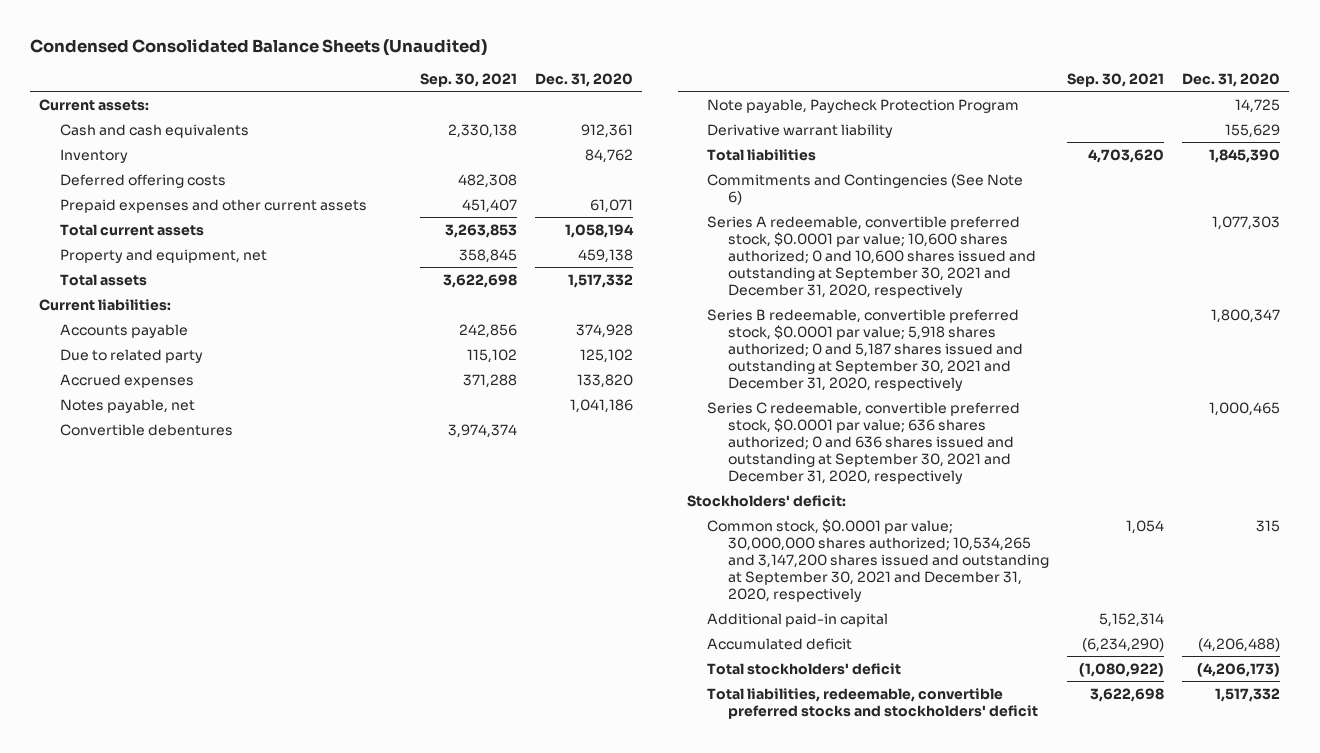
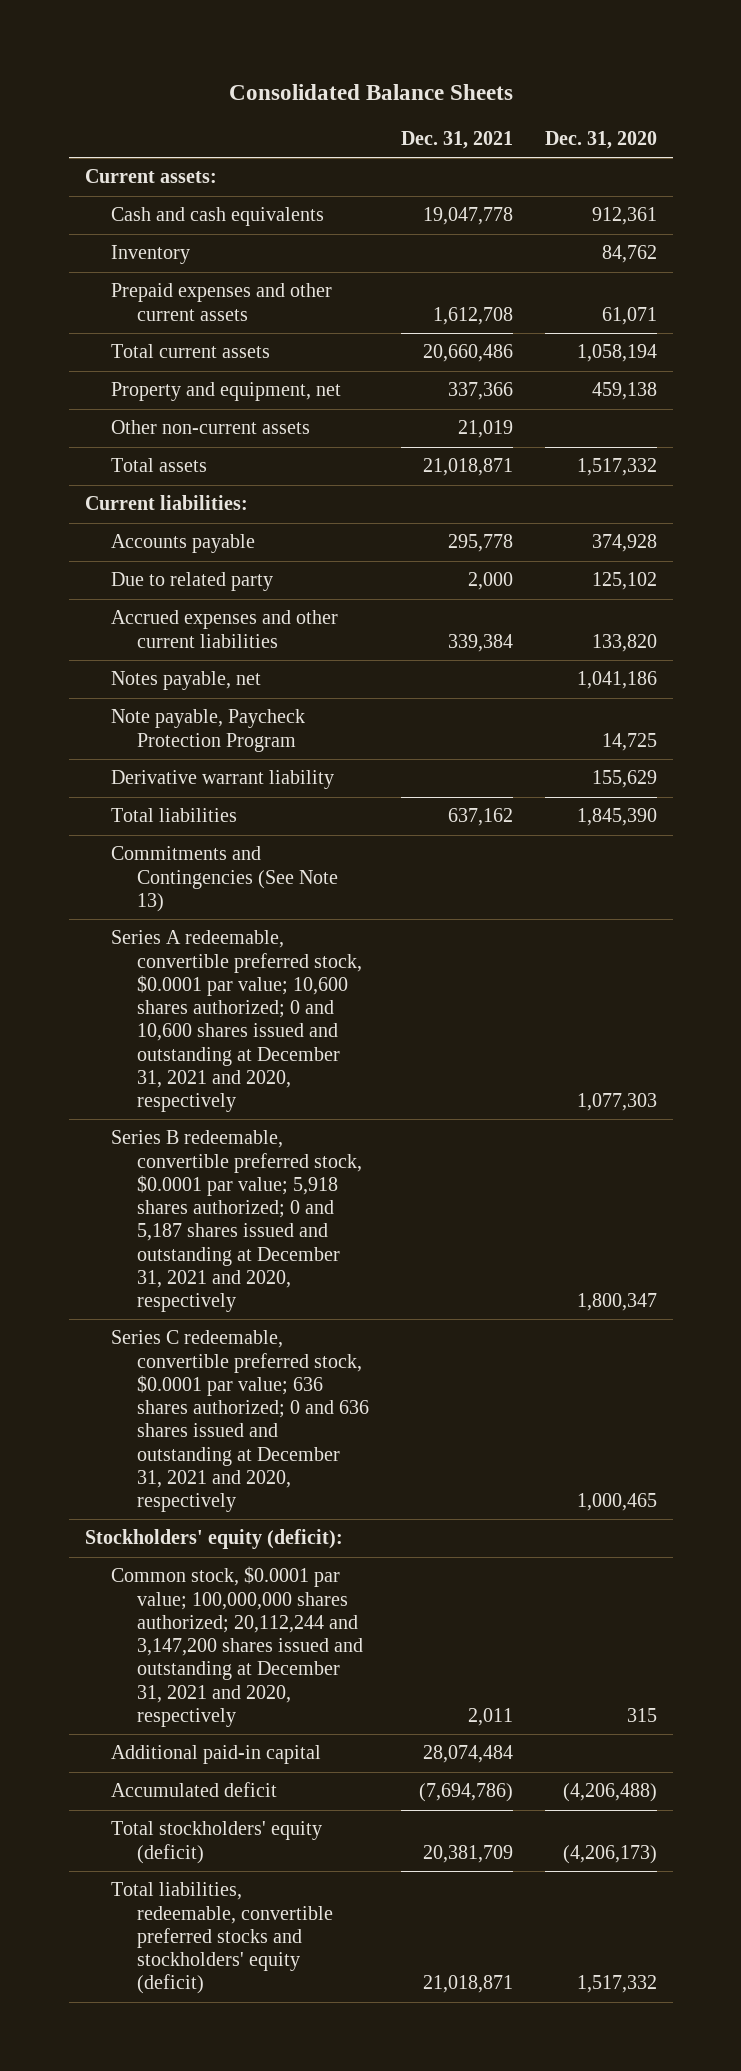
- Condensed Consolidated Balance Sheets (Unaudited)
+ Consolidated Balance Sheets
- | Sep. 30, 2021 | Dec. 31, 2020
+ | Dec. 31, 2021 | Dec. 31, 2020
- Deferred offering costs | 482,308 |
+ Other non-current assets | 21,019 |
- Accrued expenses | 371,288 | 133,820
+ Accrued expenses and other current liabilities | 339,384 | 133,820
- Convertible debentures | 3,974,374 |
- Commitments and Contingencies (See Note 6)
- Series A redeemable, convertible preferred stock, $0.0001 par value; 10,600 shares authorized; 0 and 10,600 shares issued and outstanding at September 30, 2021 and December 31, 2020, respectively | | 1,077,303
- Series B redeemable, convertible preferred stock, $0.0001 par value; 5,918 shares authorized; 0 and 5,187 shares issued and outstanding at September 30, 2021 and December 31, 2020, respectively | | 1,800,347
- Series C redeemable, convertible preferred stock, $0.0001 par value; 636 shares authorized; 0 and 636 shares issued and outstanding at September 30, 2021 and December 31, 2020, respectively | | 1,000,465
- Stockholders' deficit:
- Common stock, $0.0001 par value; 30,000,000 shares authorized; 10,534,265 and 3,147,200 shares issued and outstanding at September 30, 2021 and December 31, 2020, respectively | 1,054 | 315
+ Commitments and Contingencies (See Note 13)
+ Series A redeemable, convertible preferred stock, $0.0001 par value; 10,600 shares authorized; 0 and 10,600 shares issued and outstanding at December 31, 2021 and 2020, respectively | | 1,077,303
+ Series B redeemable, convertible preferred stock, $0.0001 par value; 5,918 shares authorized; 0 and 5,187 shares issued and outstanding at December 31, 2021 and 2020, respectively | | 1,800,347
+ Series C redeemable, convertible preferred stock, $0.0001 par value; 636 shares authorized; 0 and 636 shares issued and outstanding at December 31, 2021 and 2020, respectively | | 1,000,465
+ Stockholders' equity (deficit):
+ Common stock, $0.0001 par value; 100,000,000 shares authorized; 20,112,244 and 3,147,200 shares issued and outstanding at December 31, 2021 and 2020, respectively | 2,011 | 315
- Total stockholders' deficit | (1,080,922) | (4,206,173)
- Total liabilities, redeemable, convertible preferred stocks and stockholders' deficit | 3,622,698 | 1,517,332
+ Total stockholders' equity (deficit) | 20,381,709 | (4,206,173)
+ Total liabilities, redeemable, convertible preferred stocks and stockholders' equity (deficit) | 21,018,871 | 1,517,332

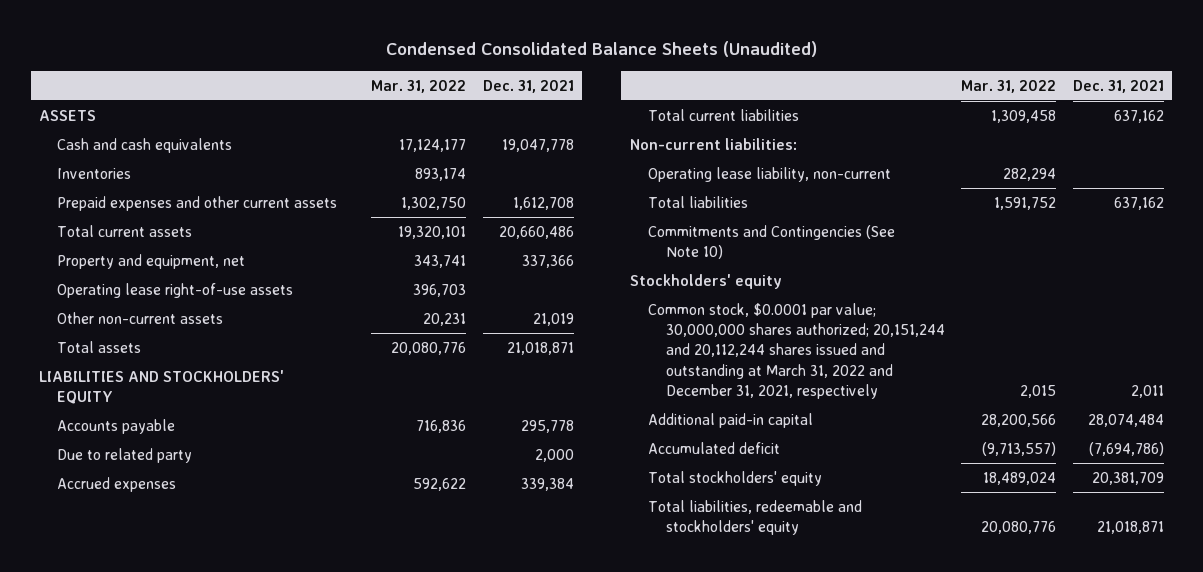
- Consolidated Balance Sheets
+ Condensed Consolidated Balance Sheets (Unaudited)
- | Dec. 31, 2021 | Dec. 31, 2020
+ | Mar. 31, 2022 | Dec. 31, 2021
- Current assets:
+ ASSETS
- Inventory | | 84,762
+ Inventories | 893,174 |
+ Operating lease right-of-use assets | 396,703 |
- Current liabilities:
+ LIABILITIES AND STOCKHOLDERS' EQUITY
- Accrued expenses and other current liabilities | 339,384 | 133,820
- Notes payable, net | | 1,041,186
- Note payable, Paycheck Protection Program | | 14,725
- Derivative warrant liability | | 155,629
+ Accrued expenses | 592,622 | 339,384
+ Total current liabilities | 1,309,458 | 637,162
+ Non-current liabilities:
+ Operating lease liability, non-current | 282,294 |
- Commitments and Contingencies (See Note 13)
- Series A redeemable, convertible preferred stock, $0.0001 par value; 10,600 shares authorized; 0 and 10,600 shares issued and outstanding at December 31, 2021 and 2020, respectively | | 1,077,303
- Series B redeemable, convertible preferred stock, $0.0001 par value; 5,918 shares authorized; 0 and 5,187 shares issued and outstanding at December 31, 2021 and 2020, respectively | | 1,800,347
- Series C redeemable, convertible preferred stock, $0.0001 par value; 636 shares authorized; 0 and 636 shares issued and outstanding at December 31, 2021 and 2020, respectively | | 1,000,465
- Stockholders' equity (deficit):
- Common stock, $0.0001 par value; 100,000,000 shares authorized; 20,112,244 and 3,147,200 shares issued and outstanding at December 31, 2021 and 2020, respectively | 2,011 | 315
+ Commitments and Contingencies (See Note 10)
+ Stockholders' equity
+ Common stock, $0.0001 par value; 30,000,000 shares authorized; 20,151,244 and 20,112,244 shares issued and outstanding at March 31, 2022 and December 31, 2021, respectively | 2,015 | 2,011
- Total stockholders' equity (deficit) | 20,381,709 | (4,206,173)
- Total liabilities, redeemable, convertible preferred stocks and stockholders' equity (deficit) | 21,018,871 | 1,517,332
+ Total stockholders' equity | 18,489,024 | 20,381,709
+ Total liabilities, redeemable and stockholders' equity | 20,080,776 | 21,018,871

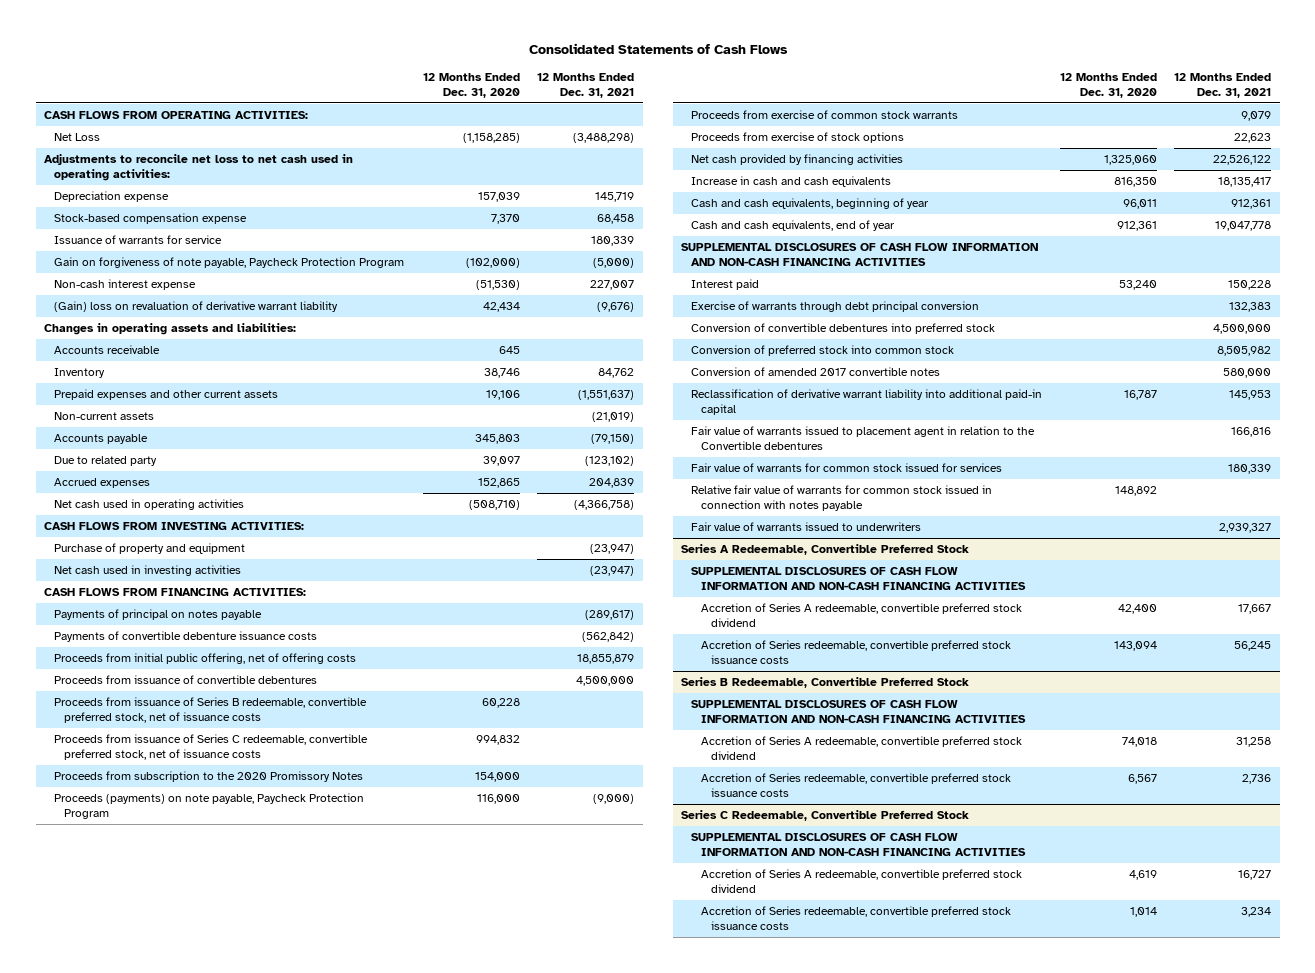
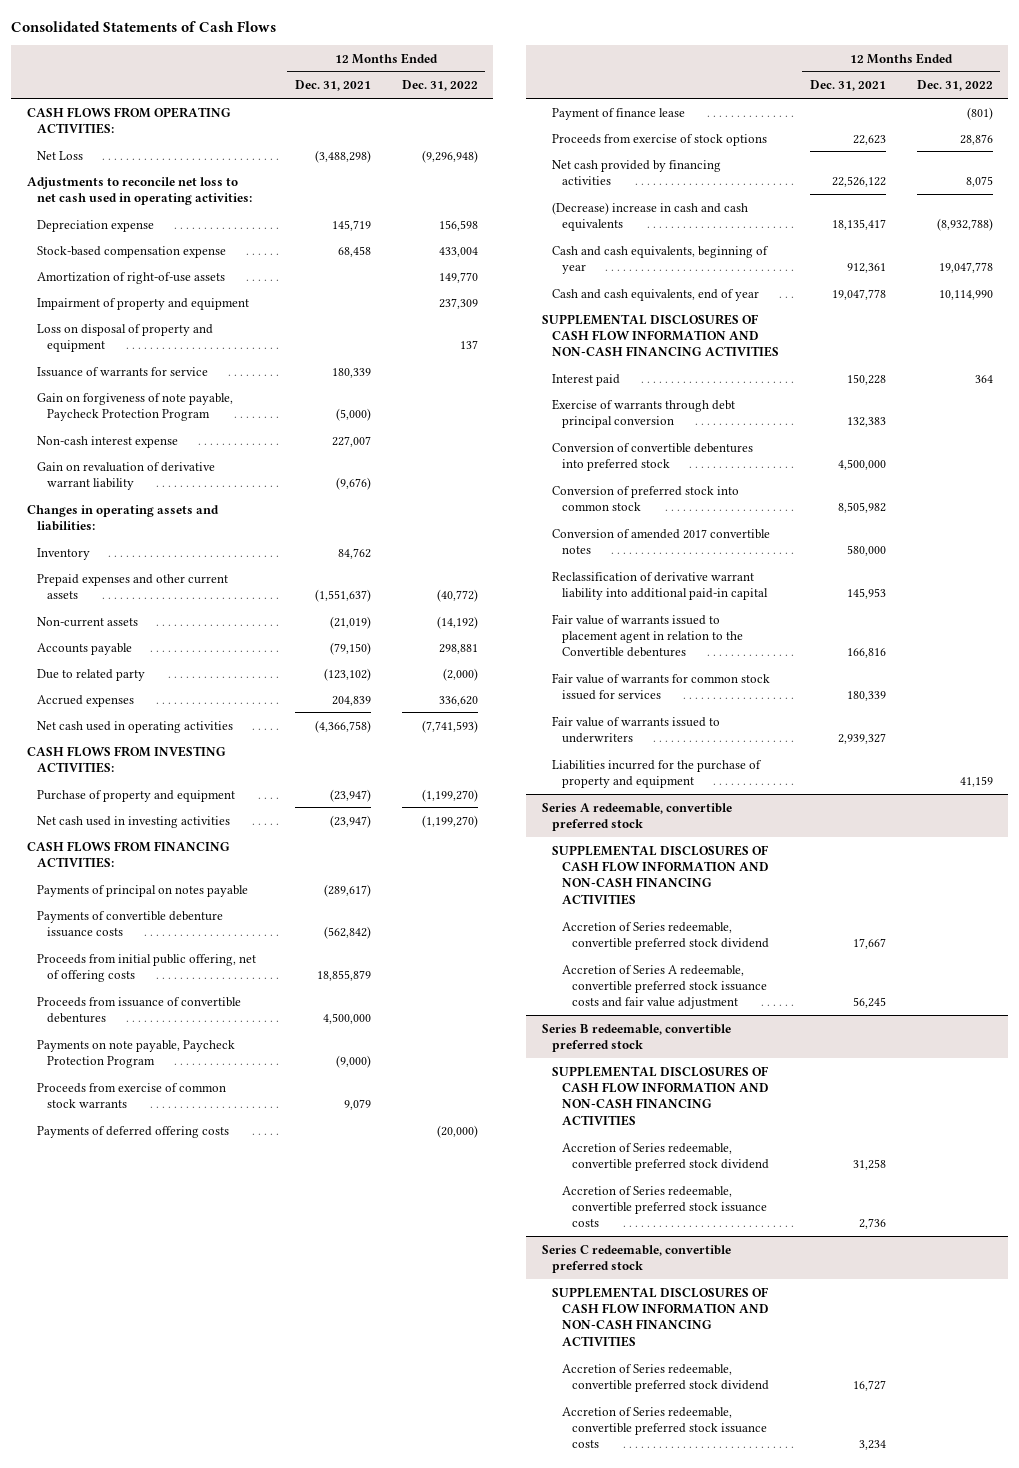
- | 12 Months Ended Dec. 31, 2020 | 12 Months Ended Dec. 31, 2021
+ | 12 Months Ended Dec. 31, 2021 | 12 Months Ended Dec. 31, 2022
+ Amortization of right-of-use assets | | 149,770
+ Impairment of property and equipment | | 237,309
+ Loss on disposal of property and equipment | | 137
- (Gain) loss on revaluation of derivative warrant liability | 42,434 | (9,676)
+ Gain on revaluation of derivative warrant liability | (9,676) |
- Accounts receivable | 645 |
- Proceeds from issuance of Series B redeemable, convertible preferred stock, net of issuance costs | 60,228 |
- Proceeds from issuance of Series C redeemable, convertible preferred stock, net of issuance costs | 994,832 |
- Proceeds from subscription to the 2020 Promissory Notes | 154,000 |
- Proceeds (payments) on note payable, Paycheck Protection Program | 116,000 | (9,000)
+ Payments on note payable, Paycheck Protection Program | (9,000) |
+ Payments of deferred offering costs | | (20,000)
+ Payment of finance lease | | (801)
- Increase in cash and cash equivalents | 816,350 | 18,135,417
+ (Decrease) increase in cash and cash equivalents | 18,135,417 | (8,932,788)
- Relative fair value of warrants for common stock issued in connection with notes payable | 148,892 |
- Series A Redeemable, Convertible Preferred Stock
+ Liabilities incurred for the purchase of property and equipment | | 41,159
+ Series A redeemable, convertible preferred stock
- Accretion of Series A redeemable, convertible preferred stock dividend | 42,400 | 17,667
- Accretion of Series redeemable, convertible preferred stock issuance costs | 143,094 | 56,245
- Series B Redeemable, Convertible Preferred Stock
+ Accretion of Series redeemable, convertible preferred stock dividend | 17,667 |
+ Accretion of Series A redeemable, convertible preferred stock issuance costs and fair value adjustment | 56,245 |
+ Series B redeemable, convertible preferred stock
- Accretion of Series A redeemable, convertible preferred stock dividend | 74,018 | 31,258
+ Accretion of Series redeemable, convertible preferred stock dividend | 31,258 |
- Series C Redeemable, Convertible Preferred Stock
+ Series C redeemable, convertible preferred stock
- Accretion of Series A redeemable, convertible preferred stock dividend | 4,619 | 16,727
+ Accretion of Series redeemable, convertible preferred stock dividend | 16,727 |

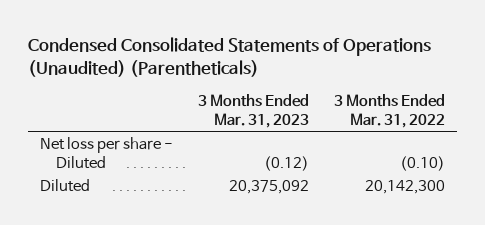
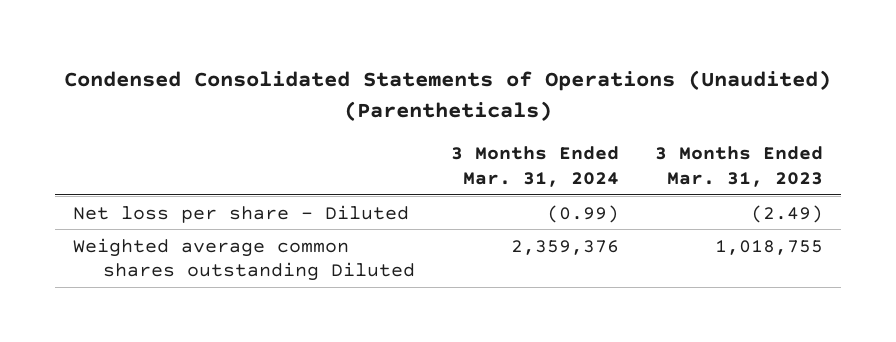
- | 3 Months Ended Mar. 31, 2023 | 3 Months Ended Mar. 31, 2022
+ | 3 Months Ended Mar. 31, 2024 | 3 Months Ended Mar. 31, 2023
- Net loss per share - Diluted | (0.12) | (0.10)
- Diluted | 20,375,092 | 20,142,300
+ Net loss per share - Diluted | (0.99) | (2.49)
+ Weighted average common shares outstanding Diluted | 2,359,376 | 1,018,755

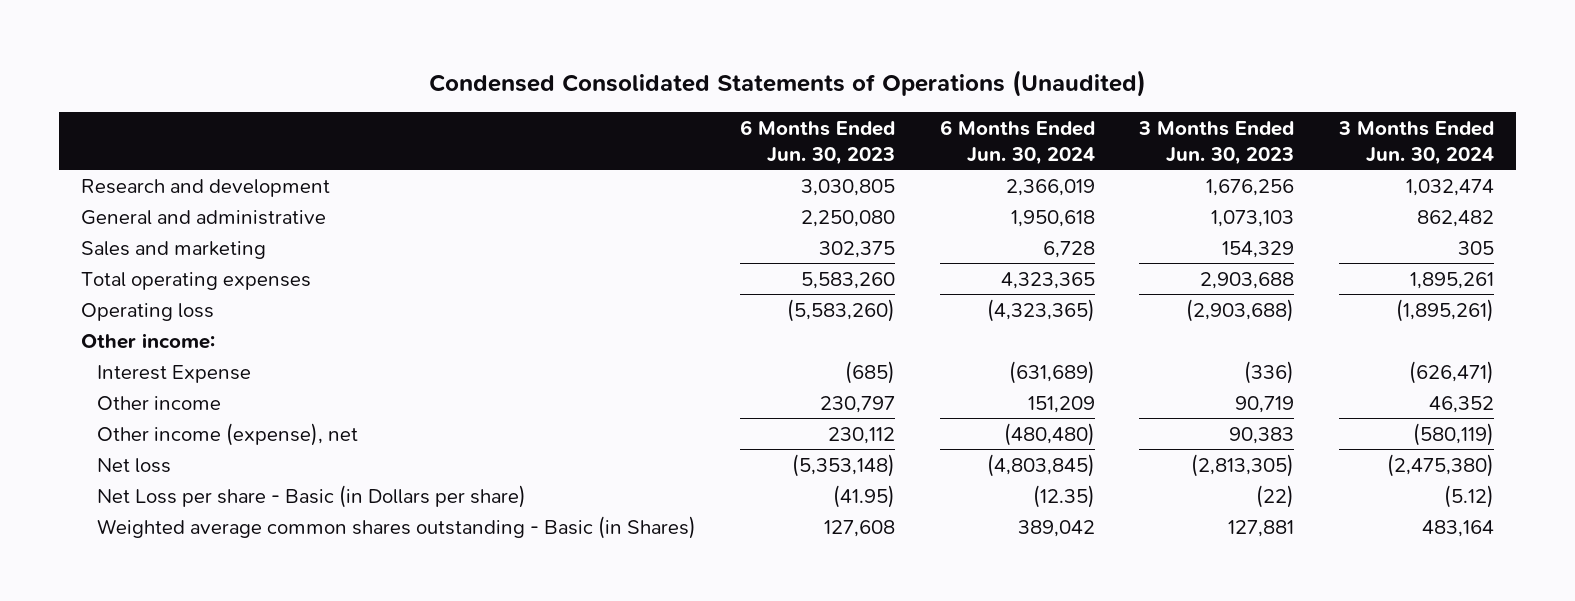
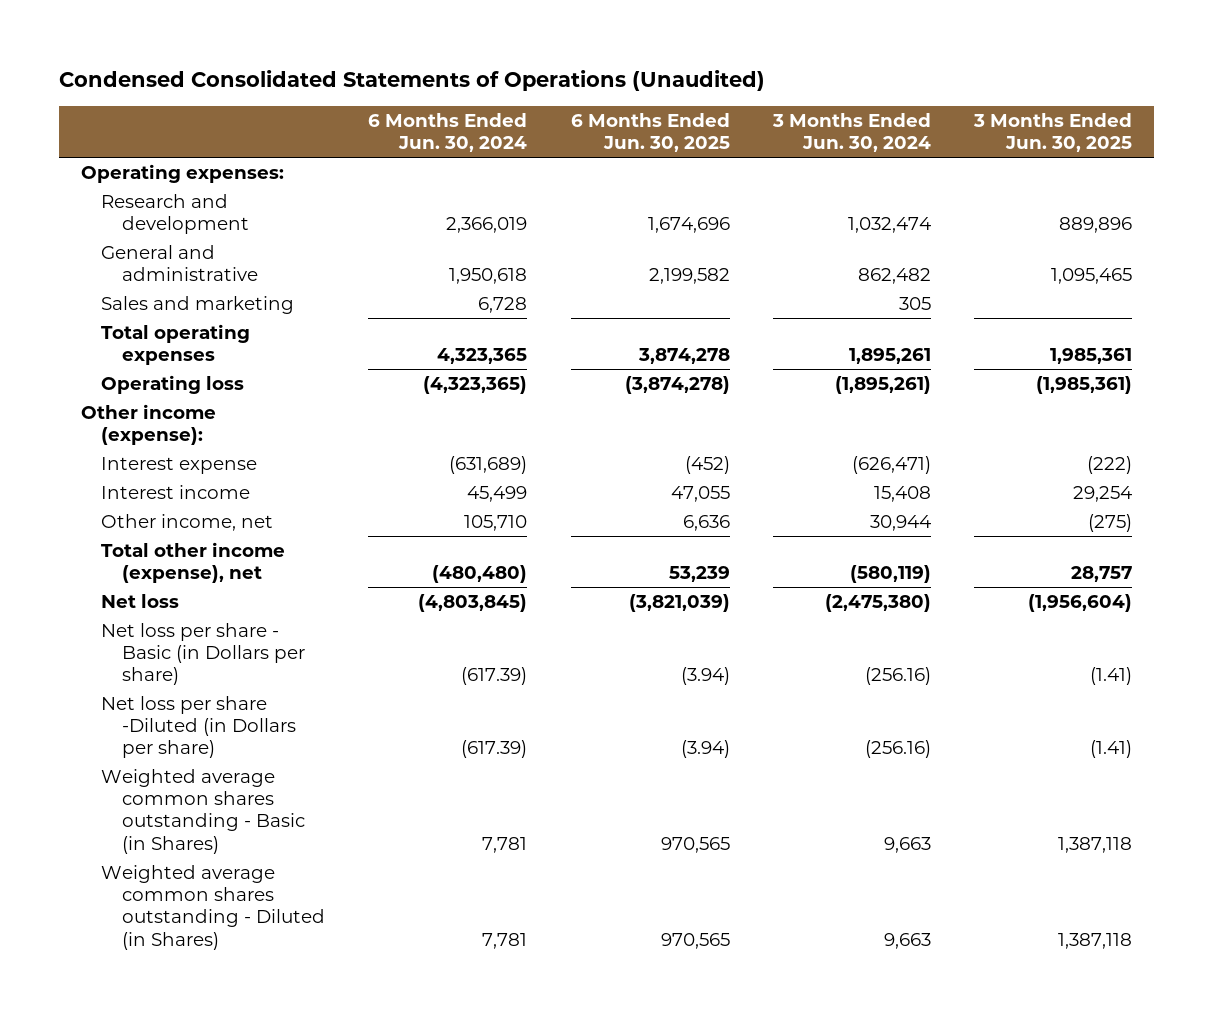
- | 6 Months Ended Jun. 30, 2023 | 6 Months Ended Jun. 30, 2024 | 3 Months Ended Jun. 30, 2023 | 3 Months Ended Jun. 30, 2024
+ | 6 Months Ended Jun. 30, 2024 | 6 Months Ended Jun. 30, 2025 | 3 Months Ended Jun. 30, 2024 | 3 Months Ended Jun. 30, 2025
+ Operating expenses:
- Other income:
- Interest Expense | (685) | (631,689) | (336) | (626,471)
- Other income | 230,797 | 151,209 | 90,719 | 46,352
- Other income (expense), net | 230,112 | (480,480) | 90,383 | (580,119)
+ Other income (expense):
+ Interest expense | (631,689) | (452) | (626,471) | (222)
+ Interest income | 45,499 | 47,055 | 15,408 | 29,254
+ Other income, net | 105,710 | 6,636 | 30,944 | (275)
+ Total other income (expense), net | (480,480) | 53,239 | (580,119) | 28,757
- Net Loss per share - Basic (in Dollars per share) | (41.95) | (12.35) | (22) | (5.12)
- Weighted average common shares outstanding - Basic (in Shares) | 127,608 | 389,042 | 127,881 | 483,164
+ Net loss per share - Basic (in Dollars per share) | (617.39) | (3.94) | (256.16) | (1.41)
+ Net loss per share -Diluted (in Dollars per share) | (617.39) | (3.94) | (256.16) | (1.41)
+ Weighted average common shares outstanding - Basic (in Shares) | 7,781 | 970,565 | 9,663 | 1,387,118
+ Weighted average common shares outstanding - Diluted (in Shares) | 7,781 | 970,565 | 9,663 | 1,387,118

